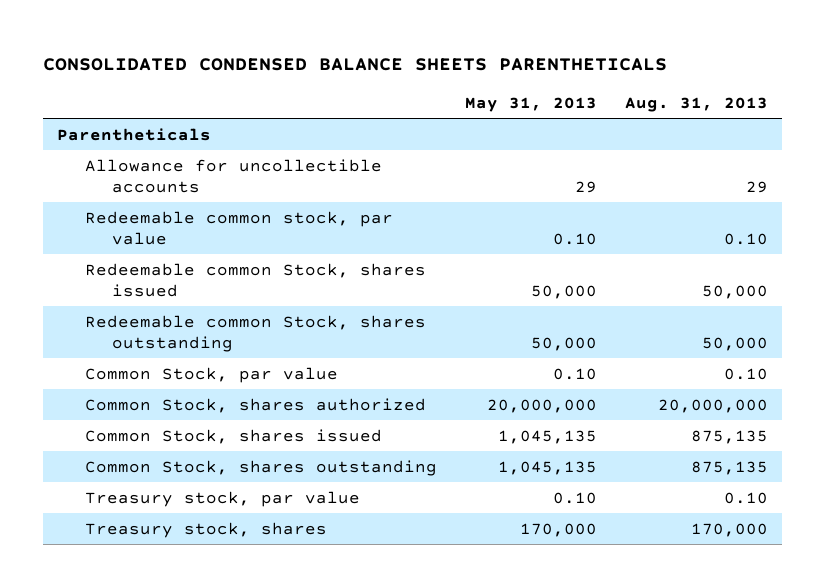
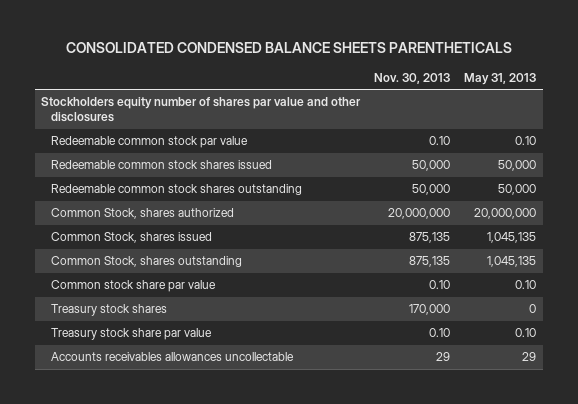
- | May 31, 2013 | Aug. 31, 2013
+ | Nov. 30, 2013 | May 31, 2013
- Parentheticals
- Allowance for uncollectible accounts | 29 | 29
- Redeemable common stock, par value | 0.10 | 0.10
- Redeemable common Stock, shares issued | 50,000 | 50,000
- Redeemable common Stock, shares outstanding | 50,000 | 50,000
- Common Stock, par value | 0.10 | 0.10
+ Stockholders equity number of shares par value and other disclosures
+ Redeemable common stock par value | 0.10 | 0.10
+ Redeemable common stock shares issued | 50,000 | 50,000
+ Redeemable common stock shares outstanding | 50,000 | 50,000
- Treasury stock, par value | 0.10 | 0.10
- Treasury stock, shares | 170,000 | 170,000
+ Common stock share par value | 0.10 | 0.10
+ Treasury stock shares | 170,000 | 0
+ Treasury stock share par value | 0.10 | 0.10
+ Accounts receivables allowances uncollectable | 29 | 29

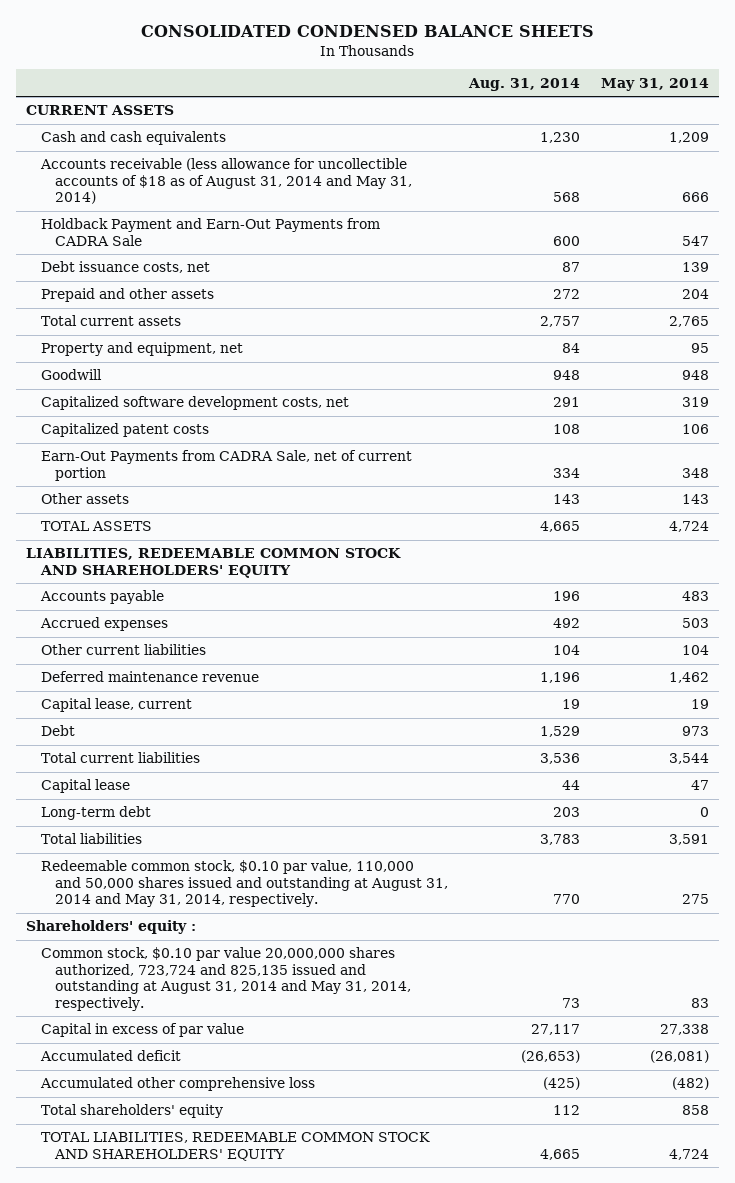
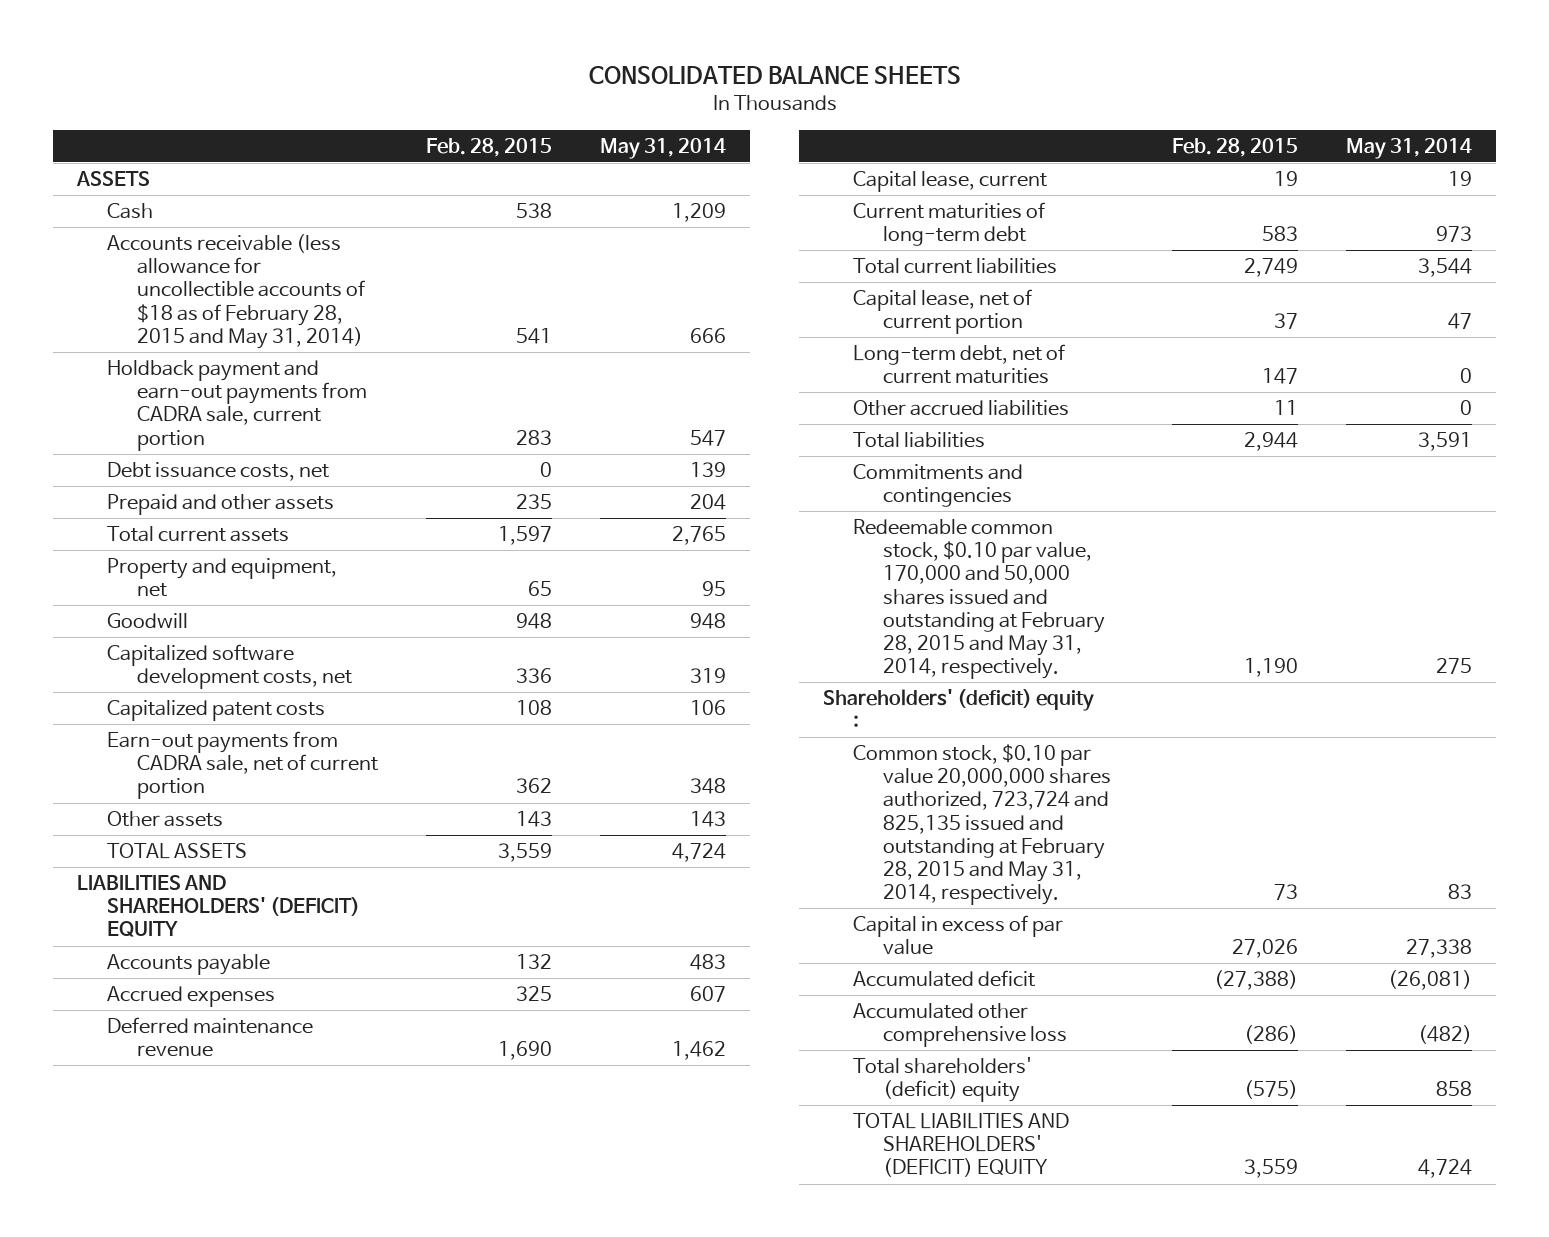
- CONSOLIDATED CONDENSED BALANCE SHEETS
+ CONSOLIDATED BALANCE SHEETS
- | Aug. 31, 2014 | May 31, 2014
+ | Feb. 28, 2015 | May 31, 2014
- CURRENT ASSETS
- Cash and cash equivalents | 1,230 | 1,209
- Accounts receivable (less allowance for uncollectible accounts of $18 as of August 31, 2014 and May 31, 2014) | 568 | 666
- Holdback Payment and Earn-Out Payments from CADRA Sale | 600 | 547
+ ASSETS
+ Cash | 538 | 1,209
+ Accounts receivable (less allowance for uncollectible accounts of $18 as of February 28, 2015 and May 31, 2014) | 541 | 666
+ Holdback payment and earn-out payments from CADRA sale, current portion | 283 | 547
- Earn-Out Payments from CADRA Sale, net of current portion | 334 | 348
+ Earn-out payments from CADRA sale, net of current portion | 362 | 348
- LIABILITIES, REDEEMABLE COMMON STOCK AND SHAREHOLDERS' EQUITY
+ LIABILITIES AND SHAREHOLDERS' (DEFICIT) EQUITY
- Accrued expenses | 492 | 503
- Other current liabilities | 104 | 104
+ Accrued expenses | 325 | 607
- Debt | 1,529 | 973
+ Current maturities of long-term debt | 583 | 973
- Capital lease | 44 | 47
- Long-term debt | 203 | 0
+ Capital lease, net of current portion | 37 | 47
+ Long-term debt, net of current maturities | 147 | 0
+ Other accrued liabilities | 11 | 0
- Redeemable common stock, $0.10 par value, 110,000 and 50,000 shares issued and outstanding at August 31, 2014 and May 31, 2014, respectively. | 770 | 275
- Shareholders' equity :
- Common stock, $0.10 par value 20,000,000 shares authorized, 723,724 and 825,135 issued and outstanding at August 31, 2014 and May 31, 2014, respectively. | 73 | 83
+ Commitments and contingencies
+ Redeemable common stock, $0.10 par value, 170,000 and 50,000 shares issued and outstanding at February 28, 2015 and May 31, 2014, respectively. | 1,190 | 275
+ Shareholders' (deficit) equity :
+ Common stock, $0.10 par value 20,000,000 shares authorized, 723,724 and 825,135 issued and outstanding at February 28, 2015 and May 31, 2014, respectively. | 73 | 83
- Total shareholders' equity | 112 | 858
- TOTAL LIABILITIES, REDEEMABLE COMMON STOCK AND SHAREHOLDERS' EQUITY | 4,665 | 4,724
+ Total shareholders' (deficit) equity | (575) | 858
+ TOTAL LIABILITIES AND SHAREHOLDERS' (DEFICIT) EQUITY | 3,559 | 4,724

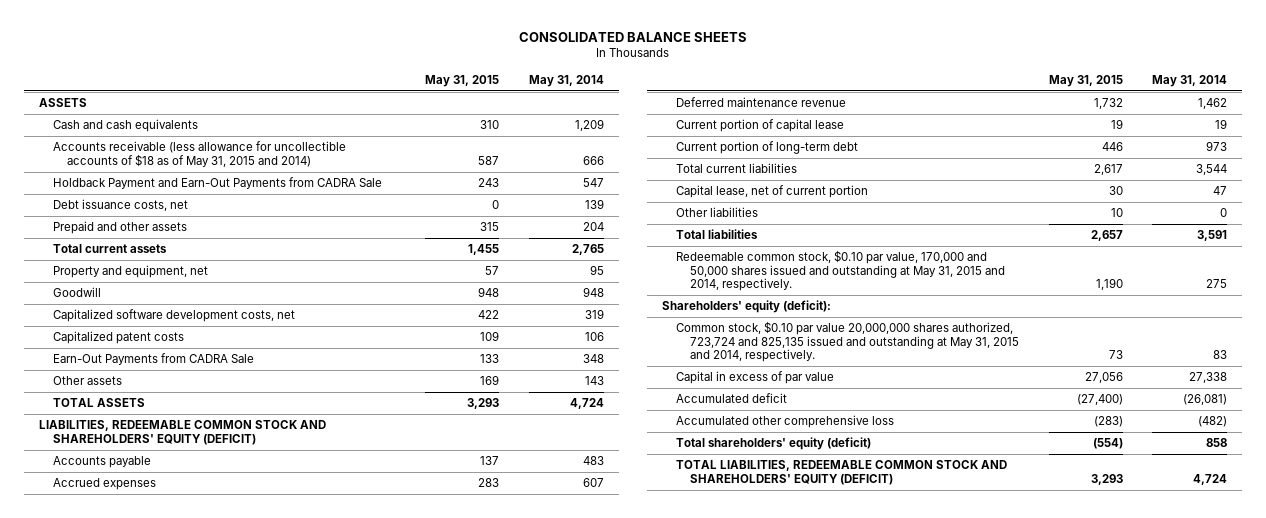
- | Feb. 28, 2015 | May 31, 2014
+ | May 31, 2015 | May 31, 2014
- Cash | 538 | 1,209
- Accounts receivable (less allowance for uncollectible accounts of $18 as of February 28, 2015 and May 31, 2014) | 541 | 666
- Holdback payment and earn-out payments from CADRA sale, current portion | 283 | 547
+ Cash and cash equivalents | 310 | 1,209
+ Accounts receivable (less allowance for uncollectible accounts of $18 as of May 31, 2015 and 2014) | 587 | 666
+ Holdback Payment and Earn-Out Payments from CADRA Sale | 243 | 547
- Earn-out payments from CADRA sale, net of current portion | 362 | 348
+ Earn-Out Payments from CADRA Sale | 133 | 348
- LIABILITIES AND SHAREHOLDERS' (DEFICIT) EQUITY
+ LIABILITIES, REDEEMABLE COMMON STOCK AND SHAREHOLDERS' EQUITY (DEFICIT)
- Capital lease, current | 19 | 19
- Current maturities of long-term debt | 583 | 973
+ Current portion of capital lease | 19 | 19
+ Current portion of long-term debt | 446 | 973
- Long-term debt, net of current maturities | 147 | 0
- Other accrued liabilities | 11 | 0
+ Other liabilities | 10 | 0
- Commitments and contingencies
- Redeemable common stock, $0.10 par value, 170,000 and 50,000 shares issued and outstanding at February 28, 2015 and May 31, 2014, respectively. | 1,190 | 275
- Shareholders' (deficit) equity :
- Common stock, $0.10 par value 20,000,000 shares authorized, 723,724 and 825,135 issued and outstanding at February 28, 2015 and May 31, 2014, respectively. | 73 | 83
+ Redeemable common stock, $0.10 par value, 170,000 and 50,000 shares issued and outstanding at May 31, 2015 and 2014, respectively. | 1,190 | 275
+ Shareholders' equity (deficit):
+ Common stock, $0.10 par value 20,000,000 shares authorized, 723,724 and 825,135 issued and outstanding at May 31, 2015 and 2014, respectively. | 73 | 83
- Total shareholders' (deficit) equity | (575) | 858
- TOTAL LIABILITIES AND SHAREHOLDERS' (DEFICIT) EQUITY | 3,559 | 4,724
+ Total shareholders' equity (deficit) | (554) | 858
+ TOTAL LIABILITIES, REDEEMABLE COMMON STOCK AND SHAREHOLDERS' EQUITY (DEFICIT) | 3,293 | 4,724

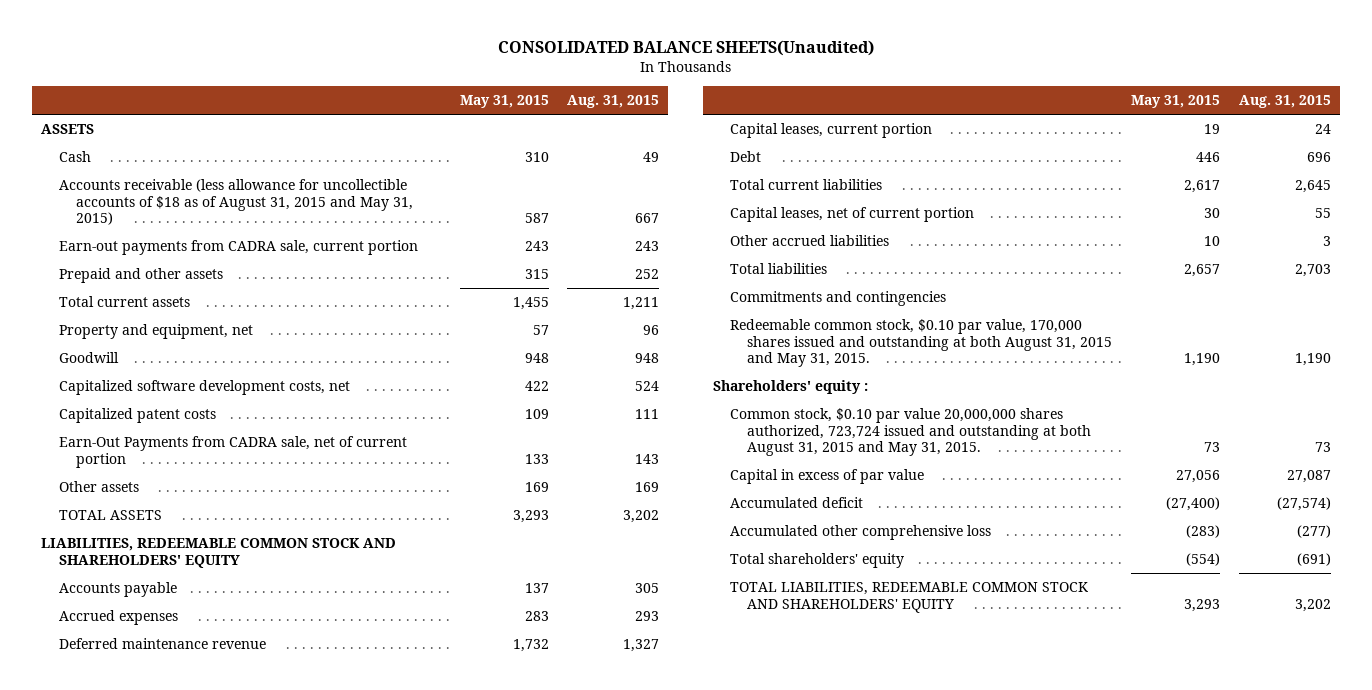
- CONSOLIDATED BALANCE SHEETS
+ CONSOLIDATED BALANCE SHEETS(Unaudited)
- | May 31, 2015 | May 31, 2014
+ | May 31, 2015 | Aug. 31, 2015
- Cash and cash equivalents | 310 | 1,209
- Accounts receivable (less allowance for uncollectible accounts of $18 as of May 31, 2015 and 2014) | 587 | 666
- Holdback Payment and Earn-Out Payments from CADRA Sale | 243 | 547
- Debt issuance costs, net | 0 | 139
+ Cash | 310 | 49
+ Accounts receivable (less allowance for uncollectible accounts of $18 as of August 31, 2015 and May 31, 2015) | 587 | 667
+ Earn-out payments from CADRA sale, current portion | 243 | 243
- Earn-Out Payments from CADRA Sale | 133 | 348
+ Earn-Out Payments from CADRA sale, net of current portion | 133 | 143
- LIABILITIES, REDEEMABLE COMMON STOCK AND SHAREHOLDERS' EQUITY (DEFICIT)
+ LIABILITIES, REDEEMABLE COMMON STOCK AND SHAREHOLDERS' EQUITY
- Current portion of capital lease | 19 | 19
- Current portion of long-term debt | 446 | 973
+ Capital leases, current portion | 19 | 24
+ Debt | 446 | 696
- Capital lease, net of current portion | 30 | 47
- Other liabilities | 10 | 0
+ Capital leases, net of current portion | 30 | 55
+ Other accrued liabilities | 10 | 3
- Redeemable common stock, $0.10 par value, 170,000 and 50,000 shares issued and outstanding at May 31, 2015 and 2014, respectively. | 1,190 | 275
- Shareholders' equity (deficit):
- Common stock, $0.10 par value 20,000,000 shares authorized, 723,724 and 825,135 issued and outstanding at May 31, 2015 and 2014, respectively. | 73 | 83
+ Commitments and contingencies
+ Redeemable common stock, $0.10 par value, 170,000 shares issued and outstanding at both August 31, 2015 and May 31, 2015. | 1,190 | 1,190
+ Shareholders' equity :
+ Common stock, $0.10 par value 20,000,000 shares authorized, 723,724 issued and outstanding at both August 31, 2015 and May 31, 2015. | 73 | 73
- Total shareholders' equity (deficit) | (554) | 858
- TOTAL LIABILITIES, REDEEMABLE COMMON STOCK AND SHAREHOLDERS' EQUITY (DEFICIT) | 3,293 | 4,724
+ Total shareholders' equity | (554) | (691)
+ TOTAL LIABILITIES, REDEEMABLE COMMON STOCK AND SHAREHOLDERS' EQUITY | 3,293 | 3,202

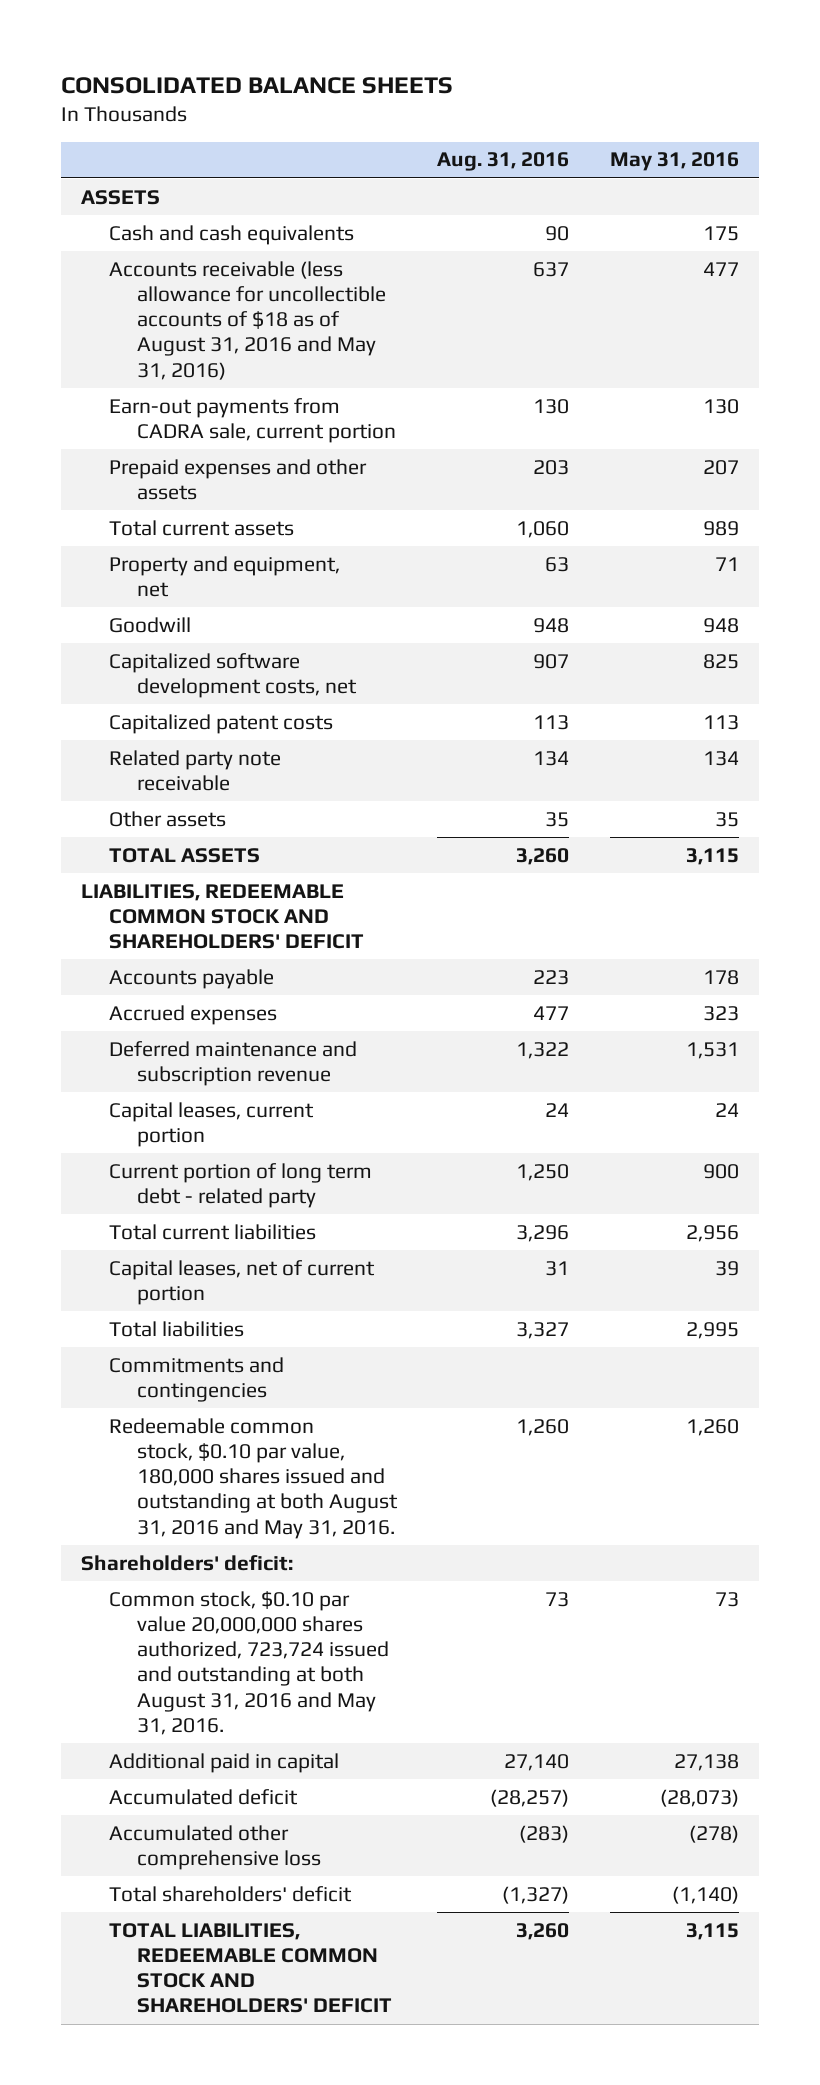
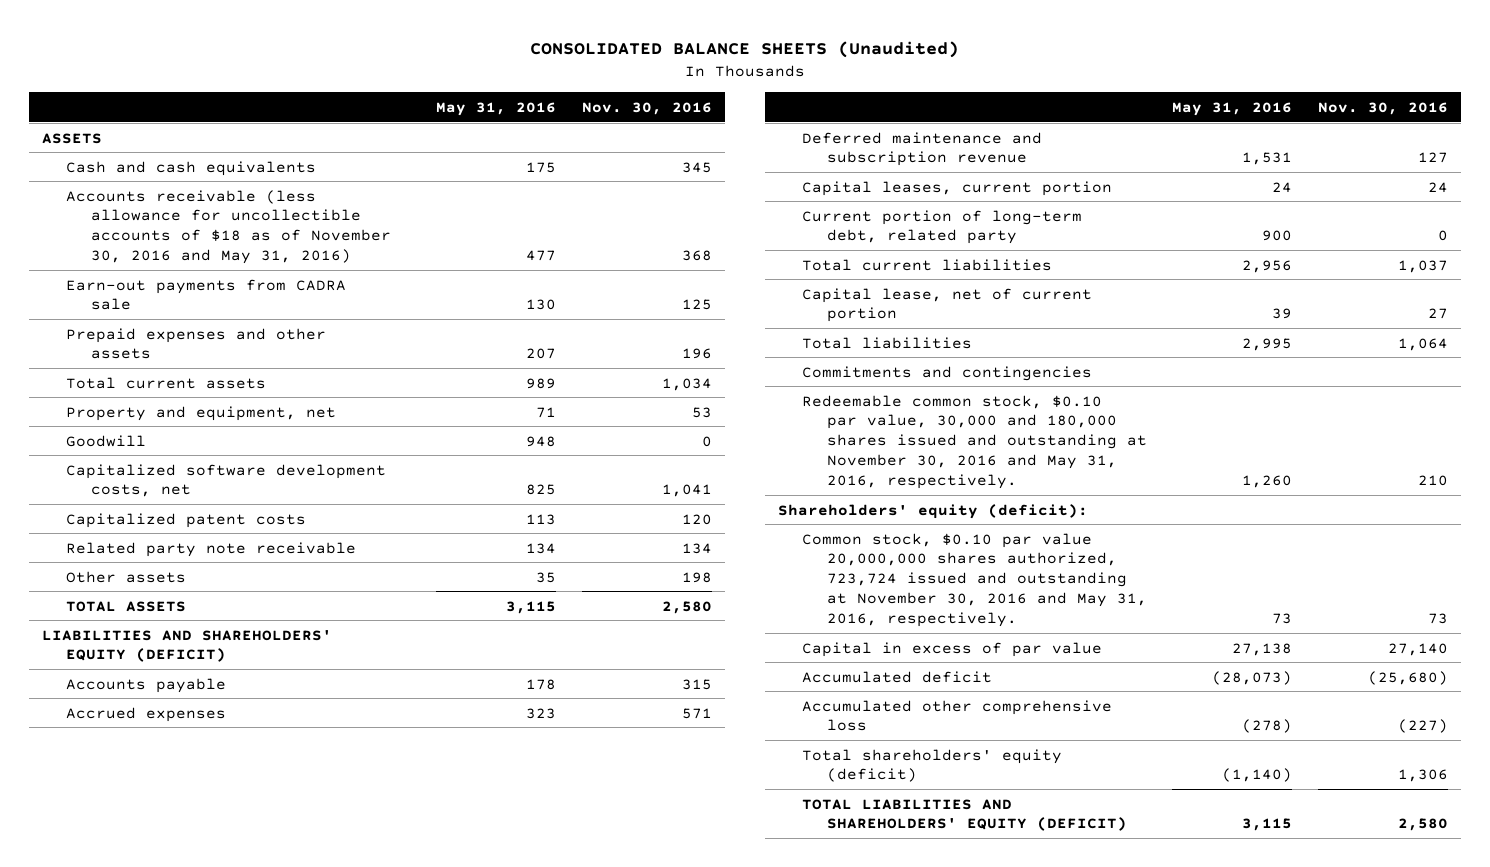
- CONSOLIDATED BALANCE SHEETS
+ CONSOLIDATED BALANCE SHEETS (Unaudited)
- | Aug. 31, 2016 | May 31, 2016
+ | May 31, 2016 | Nov. 30, 2016
- Accounts receivable (less allowance for uncollectible accounts of $18 as of August 31, 2016 and May 31, 2016) | 637 | 477
- Earn-out payments from CADRA sale, current portion | 130 | 130
+ Accounts receivable (less allowance for uncollectible accounts of $18 as of November 30, 2016 and May 31, 2016) | 477 | 368
+ Earn-out payments from CADRA sale | 130 | 125
- LIABILITIES, REDEEMABLE COMMON STOCK AND SHAREHOLDERS' DEFICIT
+ LIABILITIES AND SHAREHOLDERS' EQUITY (DEFICIT)
- Current portion of long term debt - related party | 1,250 | 900
+ Current portion of long-term debt, related party | 900 | 0
- Capital leases, net of current portion | 31 | 39
+ Capital lease, net of current portion | 39 | 27
- Redeemable common stock, $0.10 par value, 180,000 shares issued and outstanding at both August 31, 2016 and May 31, 2016. | 1,260 | 1,260
- Shareholders' deficit:
- Common stock, $0.10 par value 20,000,000 shares authorized, 723,724 issued and outstanding at both August 31, 2016 and May 31, 2016. | 73 | 73
- Additional paid in capital | 27,140 | 27,138
+ Redeemable common stock, $0.10 par value, 30,000 and 180,000 shares issued and outstanding at November 30, 2016 and May 31, 2016, respectively. | 1,260 | 210
+ Shareholders' equity (deficit):
+ Common stock, $0.10 par value 20,000,000 shares authorized, 723,724 issued and outstanding at November 30, 2016 and May 31, 2016, respectively. | 73 | 73
+ Capital in excess of par value | 27,138 | 27,140
- Total shareholders' deficit | (1,327) | (1,140)
- TOTAL LIABILITIES, REDEEMABLE COMMON STOCK AND SHAREHOLDERS' DEFICIT | 3,260 | 3,115
+ Total shareholders' equity (deficit) | (1,140) | 1,306
+ TOTAL LIABILITIES AND SHAREHOLDERS' EQUITY (DEFICIT) | 3,115 | 2,580

